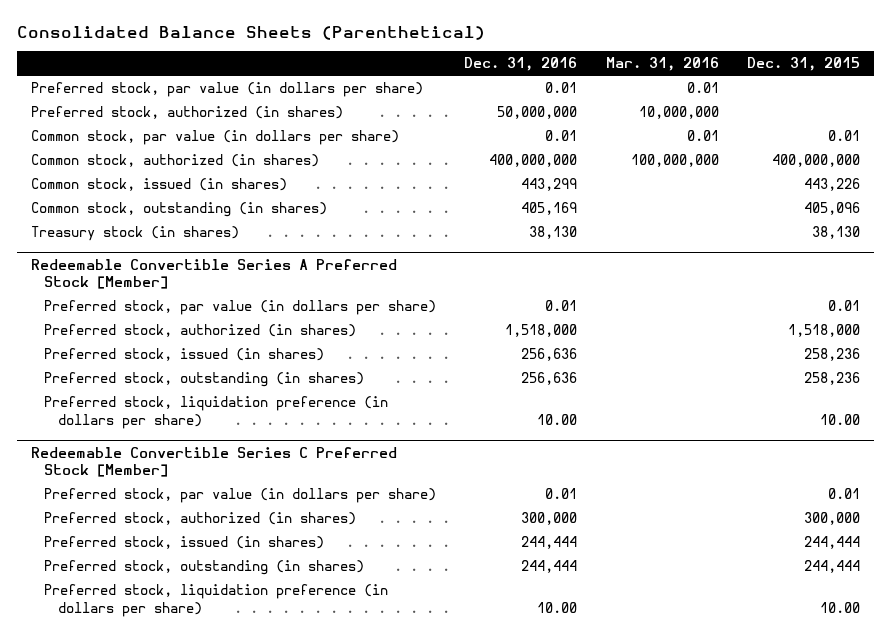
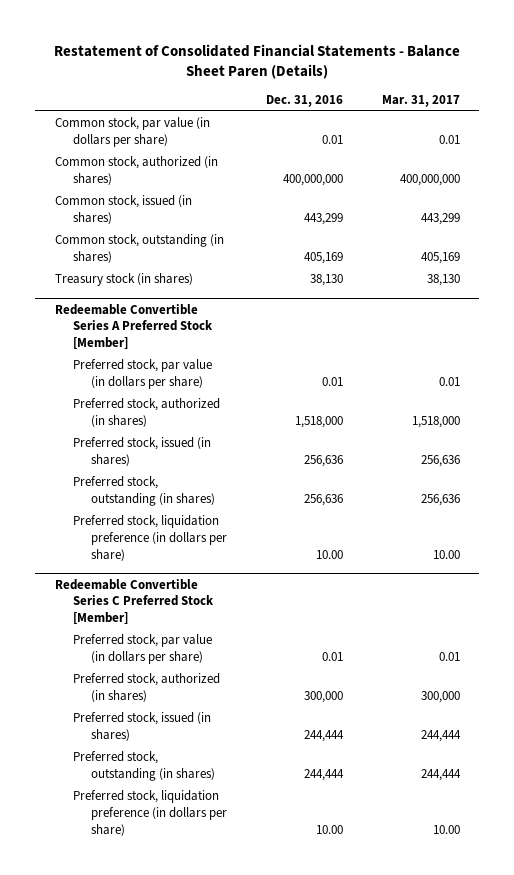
- Consolidated Balance Sheets (Parenthetical)
+ Restatement of Consolidated Financial Statements - Balance Sheet Paren (Details)
- | Dec. 31, 2016 | Mar. 31, 2016 | Dec. 31, 2015
+ | Dec. 31, 2016 | Mar. 31, 2017
- Preferred stock, par value (in dollars per share) | 0.01 | 0.01 |
- Preferred stock, authorized (in shares) | 50,000,000 | 10,000,000 |

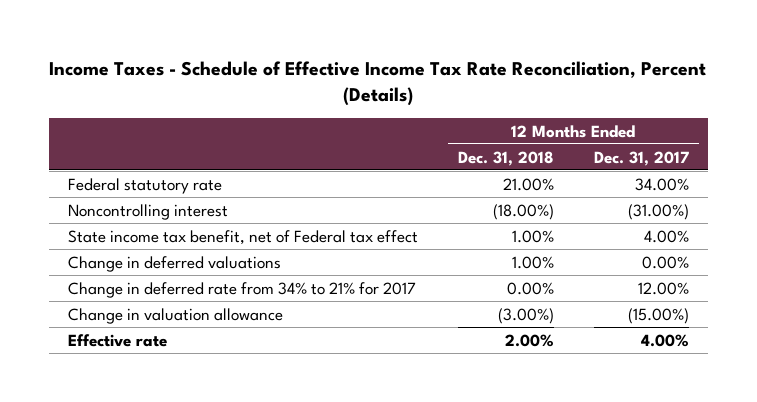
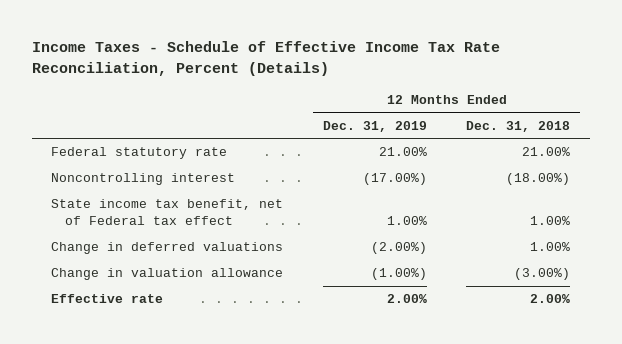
- | 12 Months Ended Dec. 31, 2018 | 12 Months Ended Dec. 31, 2017
+ | 12 Months Ended Dec. 31, 2019 | 12 Months Ended Dec. 31, 2018
- Change in deferred rate from 34% to 21% for 2017 | 0.00% | 12.00%

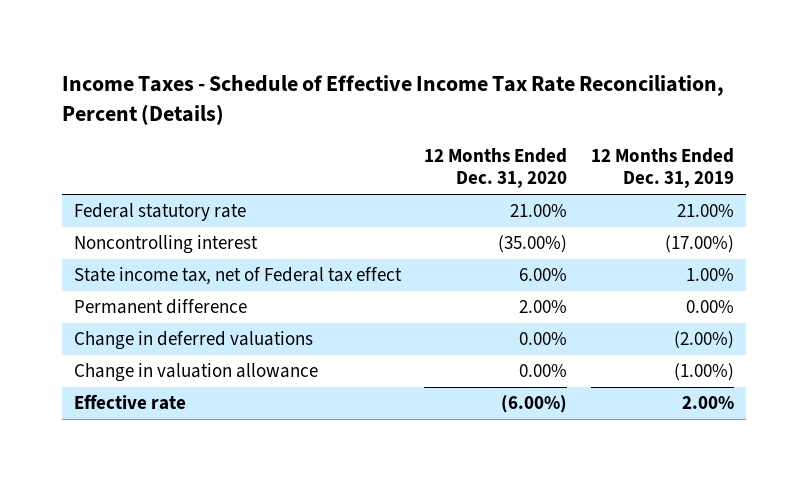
- | 12 Months Ended Dec. 31, 2019 | 12 Months Ended Dec. 31, 2018
+ | 12 Months Ended Dec. 31, 2020 | 12 Months Ended Dec. 31, 2019
- State income tax benefit, net of Federal tax effect | 1.00% | 1.00%
+ State income tax, net of Federal tax effect | 6.00% | 1.00%
+ Permanent difference | 2.00% | 0.00%

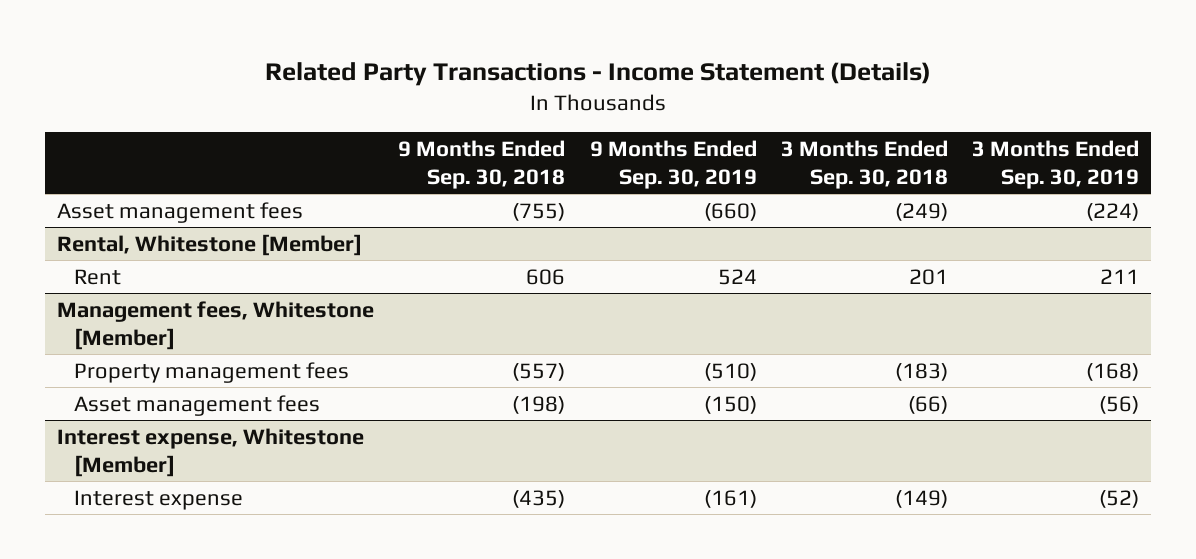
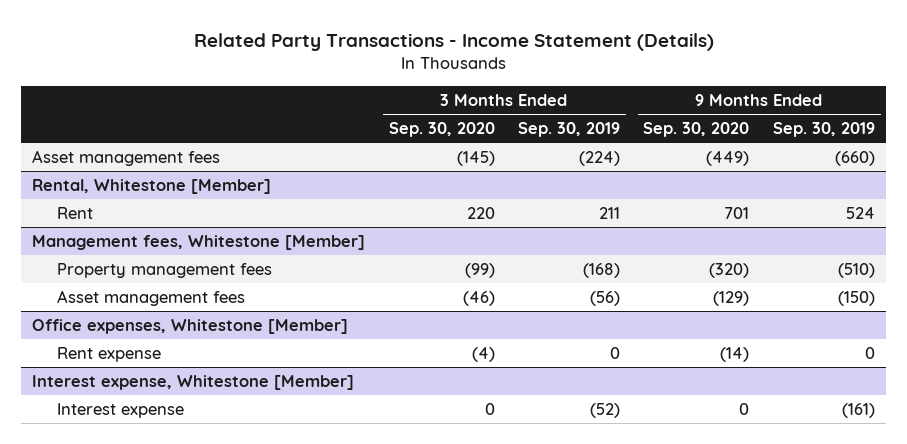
- | 9 Months Ended Sep. 30, 2018 | 9 Months Ended Sep. 30, 2019 | 3 Months Ended Sep. 30, 2018 | 3 Months Ended Sep. 30, 2019
+ | 3 Months Ended Sep. 30, 2020 | 3 Months Ended Sep. 30, 2019 | 9 Months Ended Sep. 30, 2020 | 9 Months Ended Sep. 30, 2019
+ Office expenses, Whitestone [Member]
+ Rent expense | (4) | 0 | (14) | 0

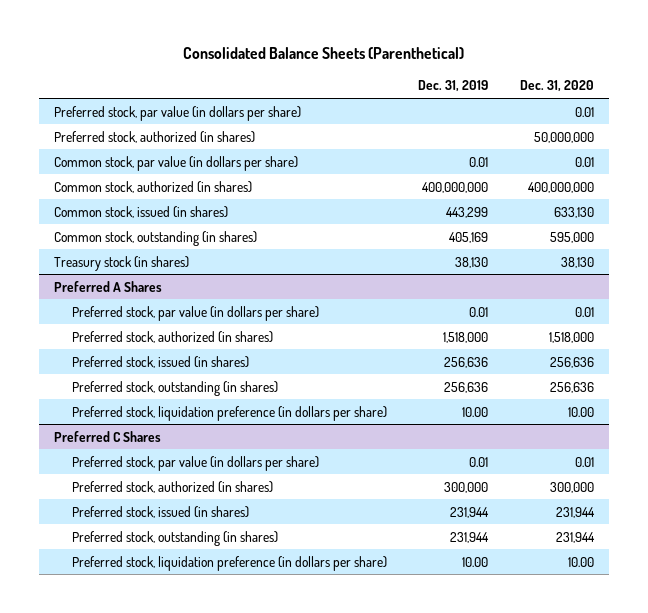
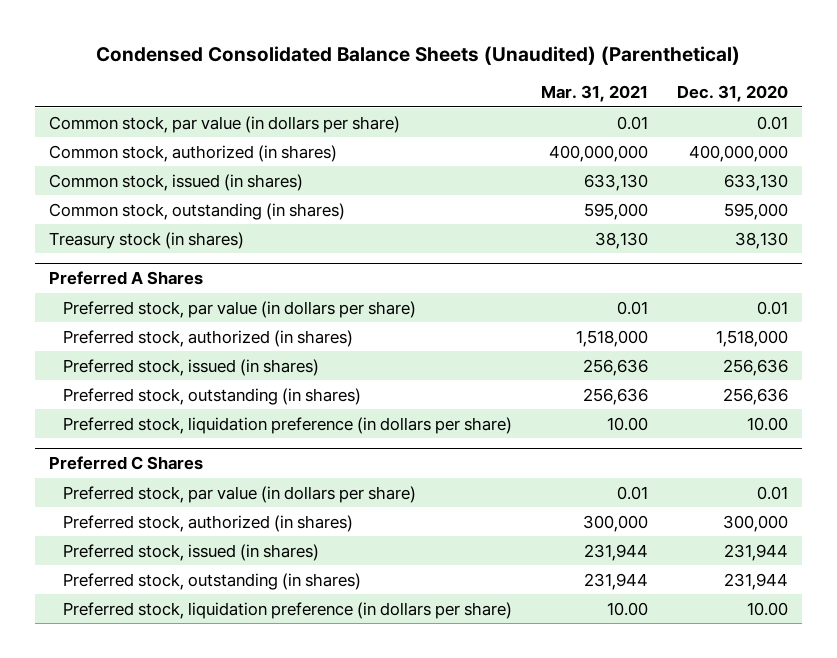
- Consolidated Balance Sheets (Parenthetical)
+ Condensed Consolidated Balance Sheets (Unaudited) (Parenthetical)
- | Dec. 31, 2019 | Dec. 31, 2020
+ | Mar. 31, 2021 | Dec. 31, 2020
- Preferred stock, par value (in dollars per share) | | 0.01
- Preferred stock, authorized (in shares) | | 50,000,000

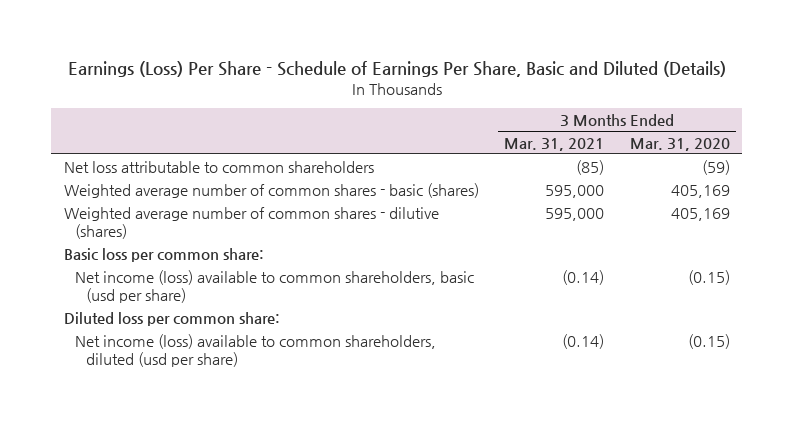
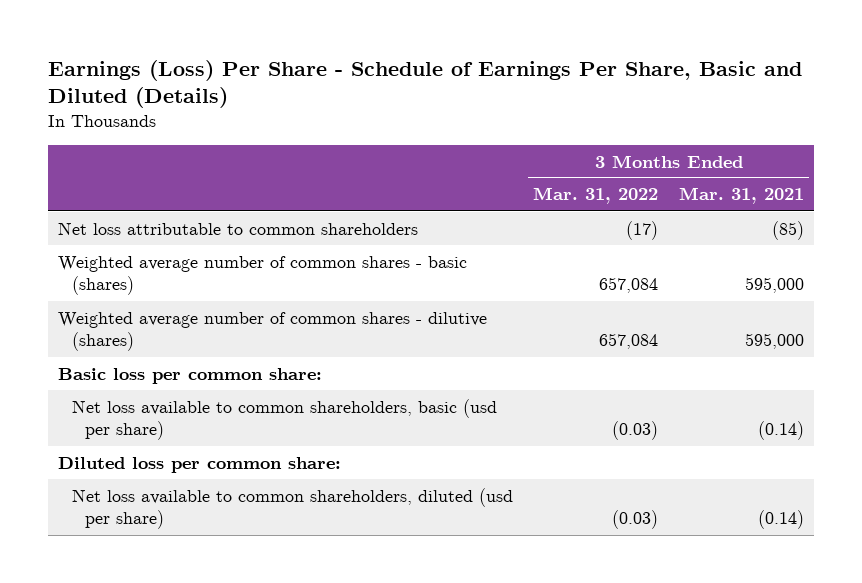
- | 3 Months Ended Mar. 31, 2021 | 3 Months Ended Mar. 31, 2020
+ | 3 Months Ended Mar. 31, 2022 | 3 Months Ended Mar. 31, 2021
- Net income (loss) available to common shareholders, basic (usd per share) | (0.14) | (0.15)
+ Net loss available to common shareholders, basic (usd per share) | (0.03) | (0.14)
- Net income (loss) available to common shareholders, diluted (usd per share) | (0.14) | (0.15)
+ Net loss available to common shareholders, diluted (usd per share) | (0.03) | (0.14)

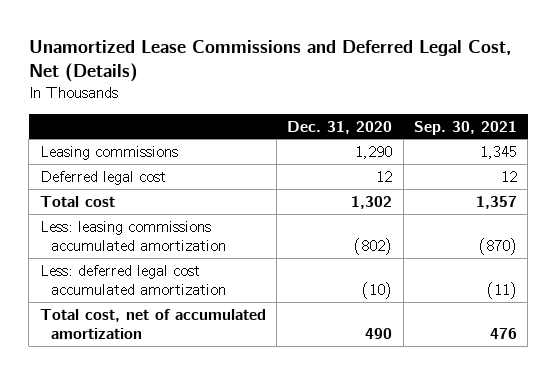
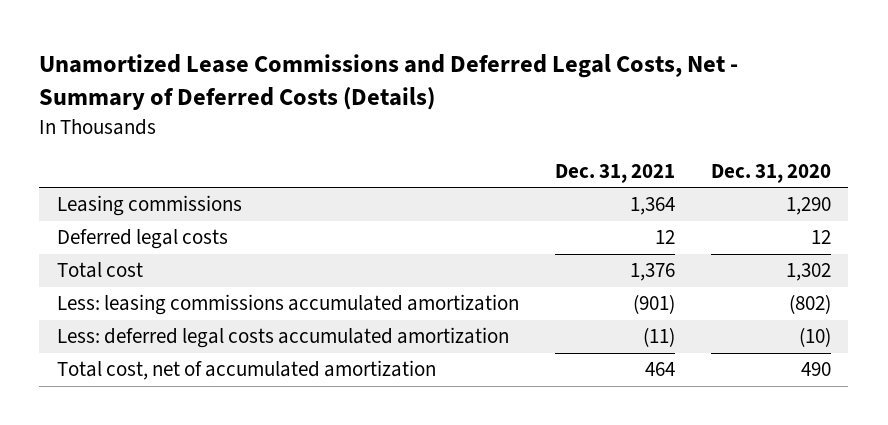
- Unamortized Lease Commissions and Deferred Legal Cost, Net (Details)
+ Unamortized Lease Commissions and Deferred Legal Costs, Net - Summary of Deferred Costs (Details)
- | Dec. 31, 2020 | Sep. 30, 2021
+ | Dec. 31, 2021 | Dec. 31, 2020
- Deferred legal cost | 12 | 12
+ Deferred legal costs | 12 | 12
- Less: deferred legal cost accumulated amortization | (10) | (11)
+ Less: deferred legal costs accumulated amortization | (11) | (10)

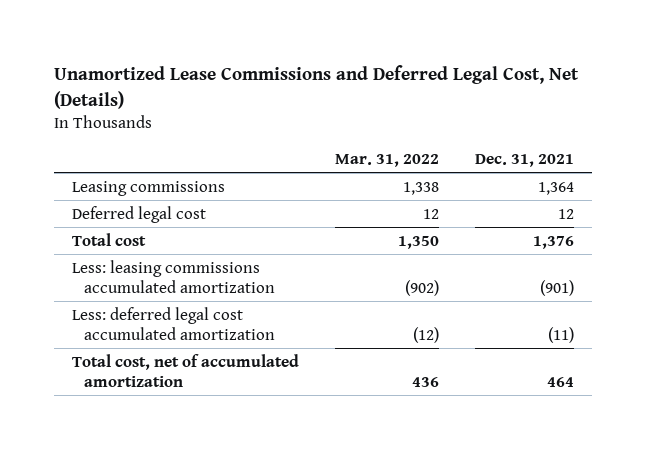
- Unamortized Lease Commissions and Deferred Legal Costs, Net - Summary of Deferred Costs (Details)
+ Unamortized Lease Commissions and Deferred Legal Cost, Net (Details)
- | Dec. 31, 2021 | Dec. 31, 2020
+ | Mar. 31, 2022 | Dec. 31, 2021
- Deferred legal costs | 12 | 12
+ Deferred legal cost | 12 | 12
- Less: deferred legal costs accumulated amortization | (11) | (10)
+ Less: deferred legal cost accumulated amortization | (12) | (11)

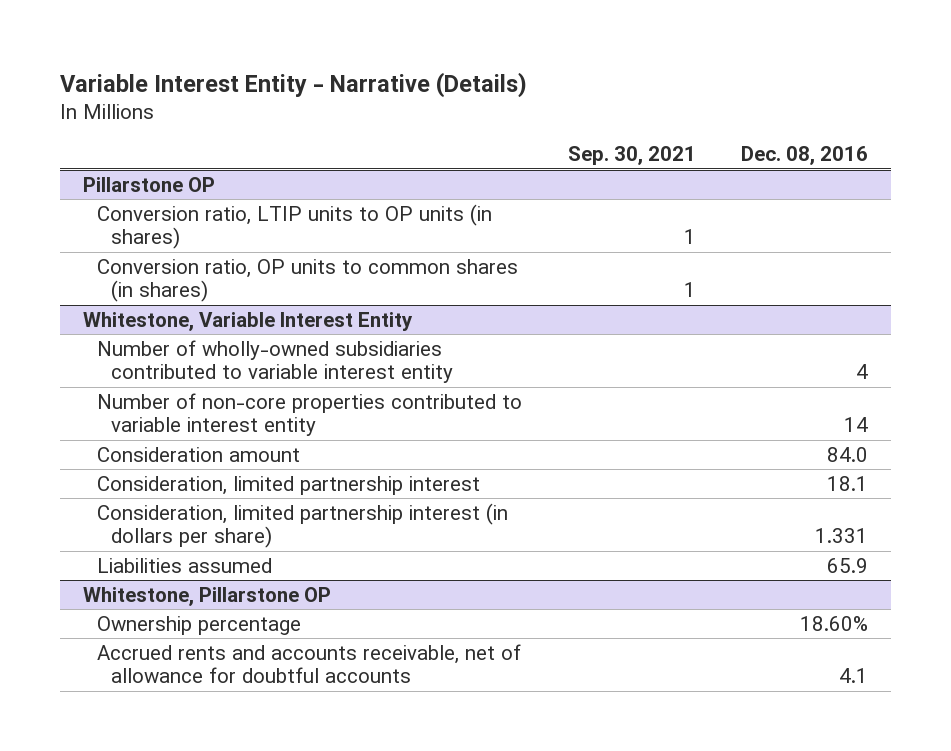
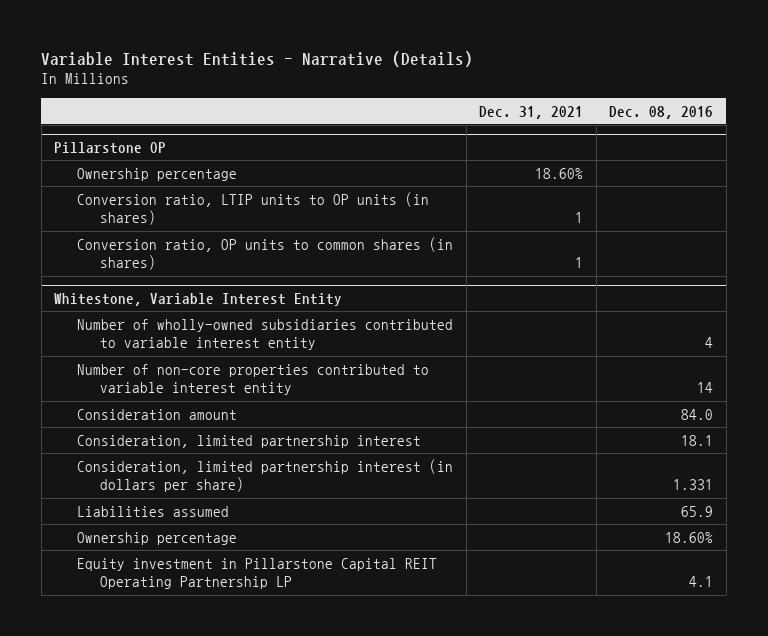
- Variable Interest Entity - Narrative (Details)
+ Variable Interest Entities - Narrative (Details)
- | Sep. 30, 2021 | Dec. 08, 2016
+ | Dec. 31, 2021 | Dec. 08, 2016
@ Pillarstone OP
+ Ownership percentage | 18.60% |
- Whitestone, Pillarstone OP
- Accrued rents and accounts receivable, net of allowance for doubtful accounts | | 4.1
@ Whitestone, Variable Interest Entity
+ Equity investment in Pillarstone Capital REIT Operating Partnership LP | | 4.1

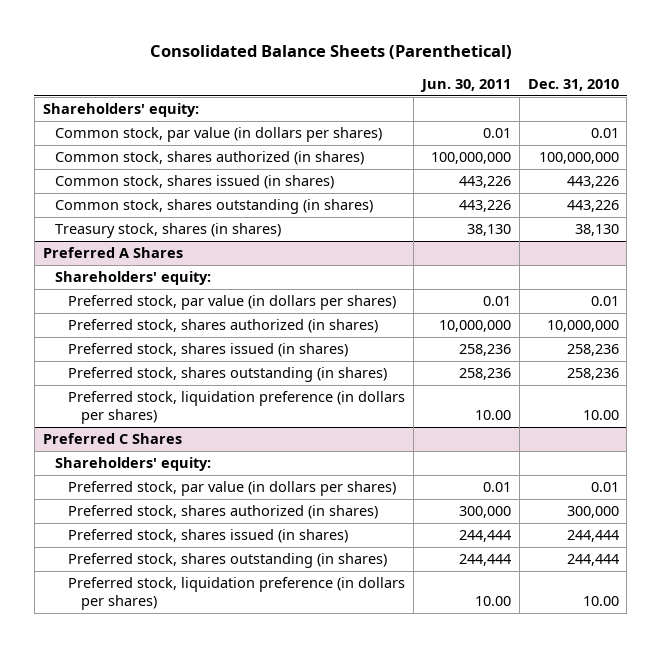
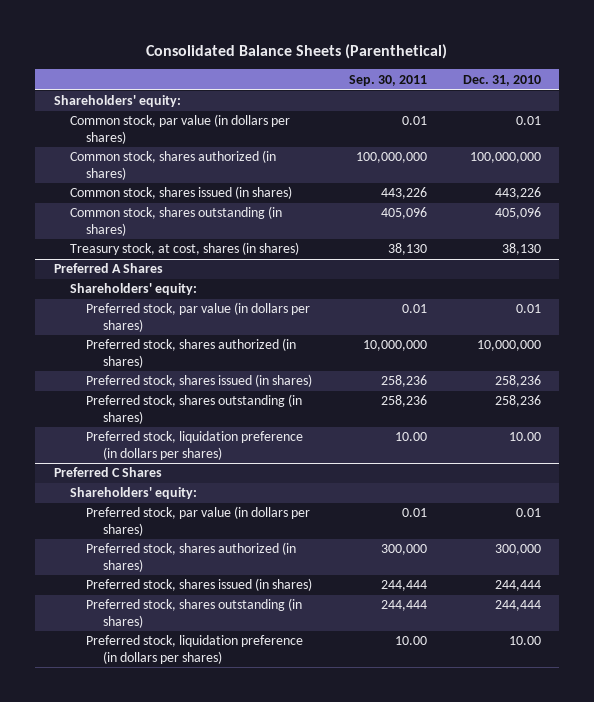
- | Jun. 30, 2011 | Dec. 31, 2010
+ | Sep. 30, 2011 | Dec. 31, 2010
- Common stock, shares outstanding (in shares) | 443,226 | 443,226
- Treasury stock, shares (in shares) | 38,130 | 38,130
+ Common stock, shares outstanding (in shares) | 405,096 | 405,096
+ Treasury stock, at cost, shares (in shares) | 38,130 | 38,130

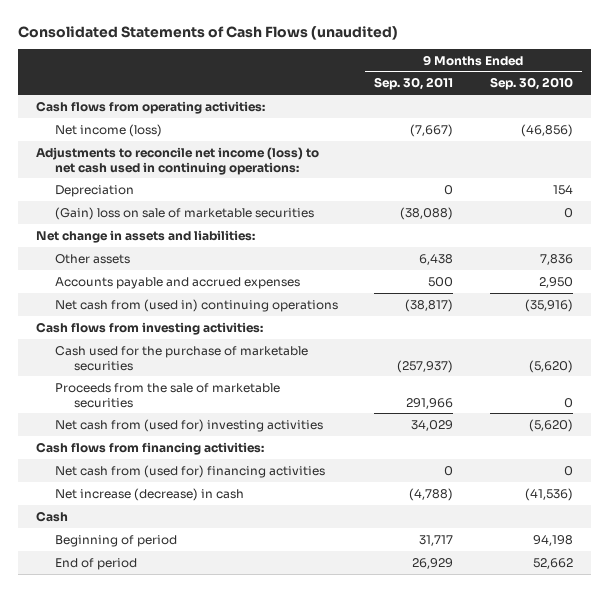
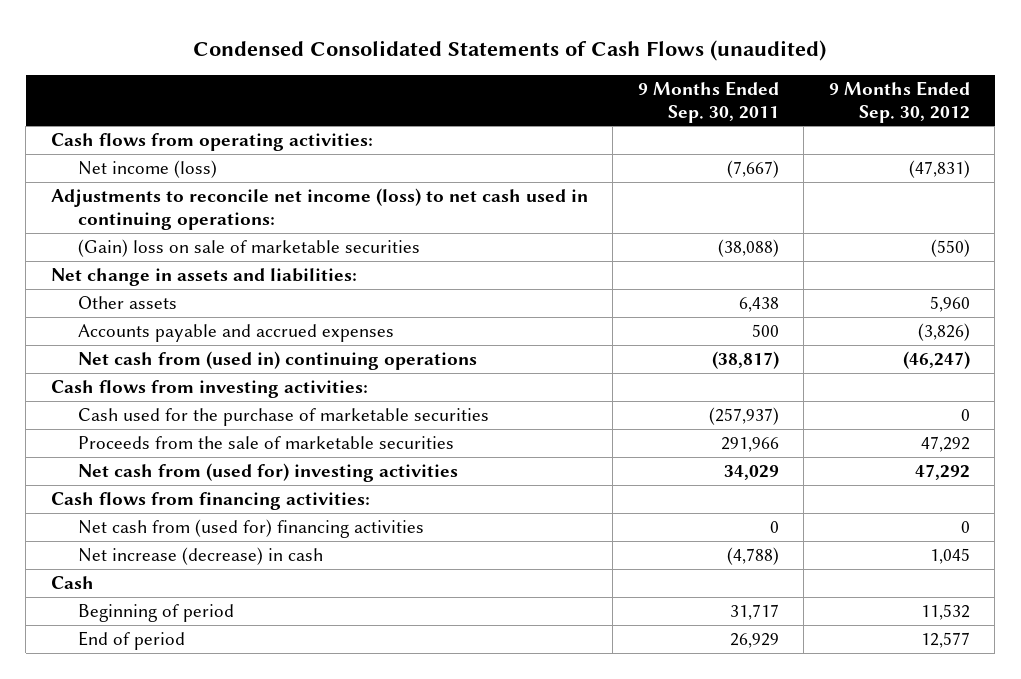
- Consolidated Statements of Cash Flows (unaudited)
+ Condensed Consolidated Statements of Cash Flows (unaudited)
- | 9 Months Ended Sep. 30, 2011 | 9 Months Ended Sep. 30, 2010
+ | 9 Months Ended Sep. 30, 2011 | 9 Months Ended Sep. 30, 2012
- Depreciation | 0 | 154

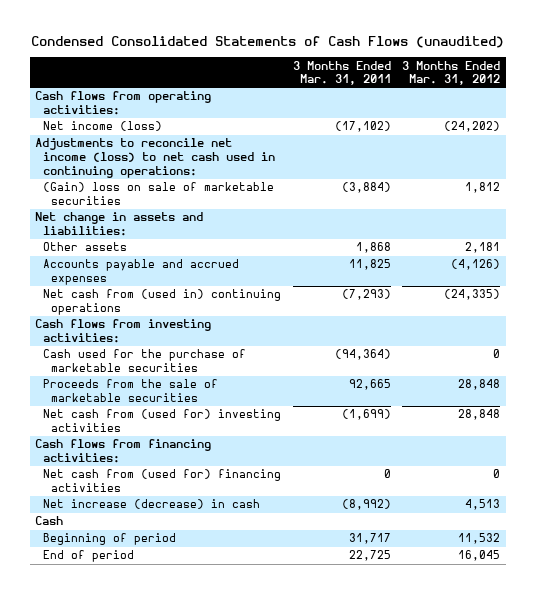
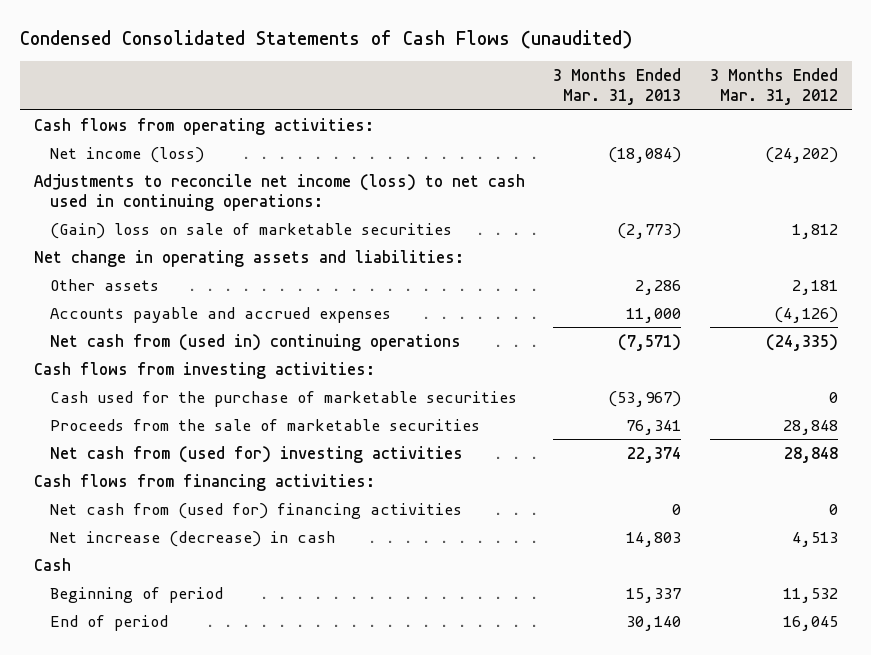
- | 3 Months Ended Mar. 31, 2011 | 3 Months Ended Mar. 31, 2012
+ | 3 Months Ended Mar. 31, 2013 | 3 Months Ended Mar. 31, 2012
- Net change in assets and liabilities:
+ Net change in operating assets and liabilities:

